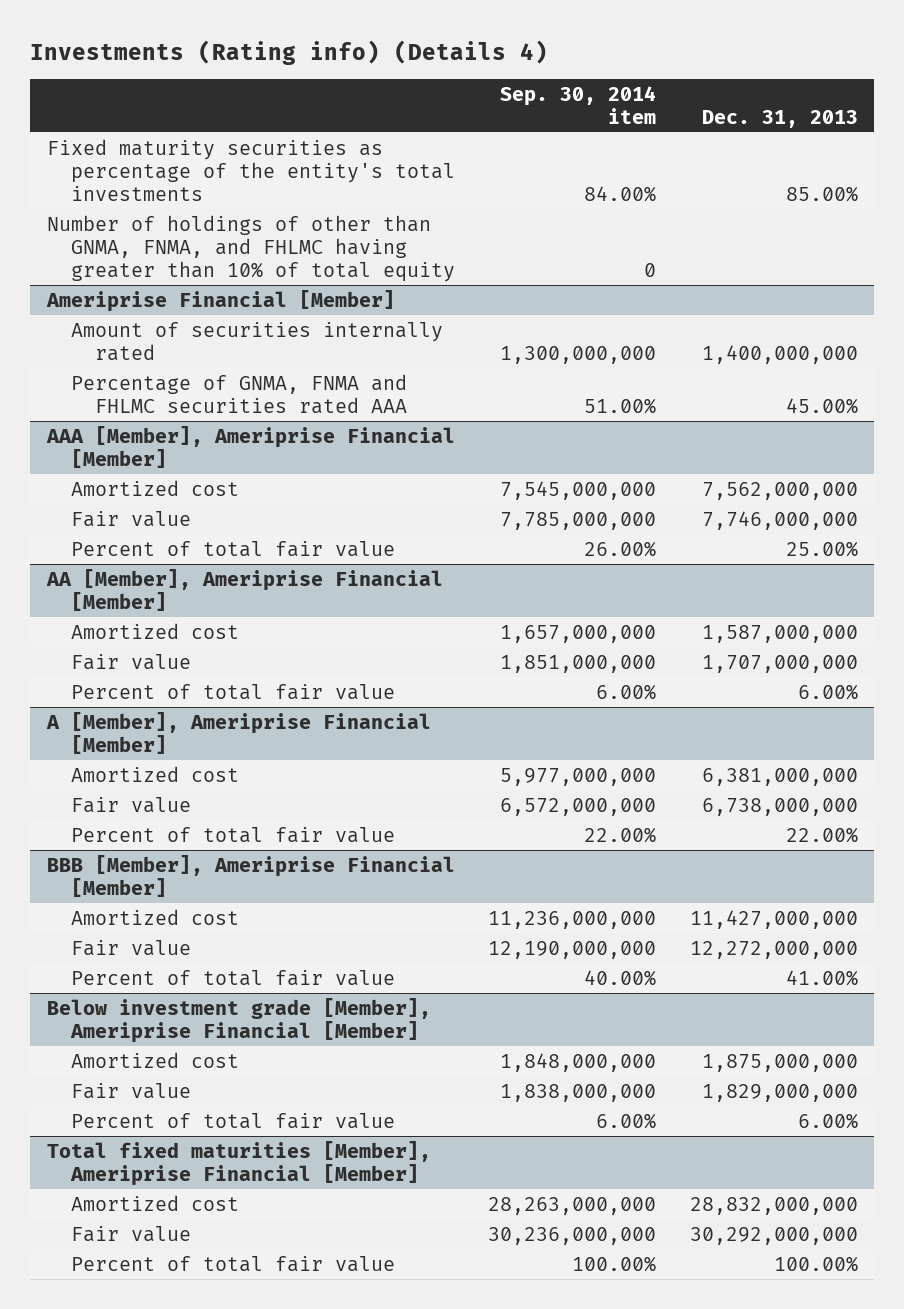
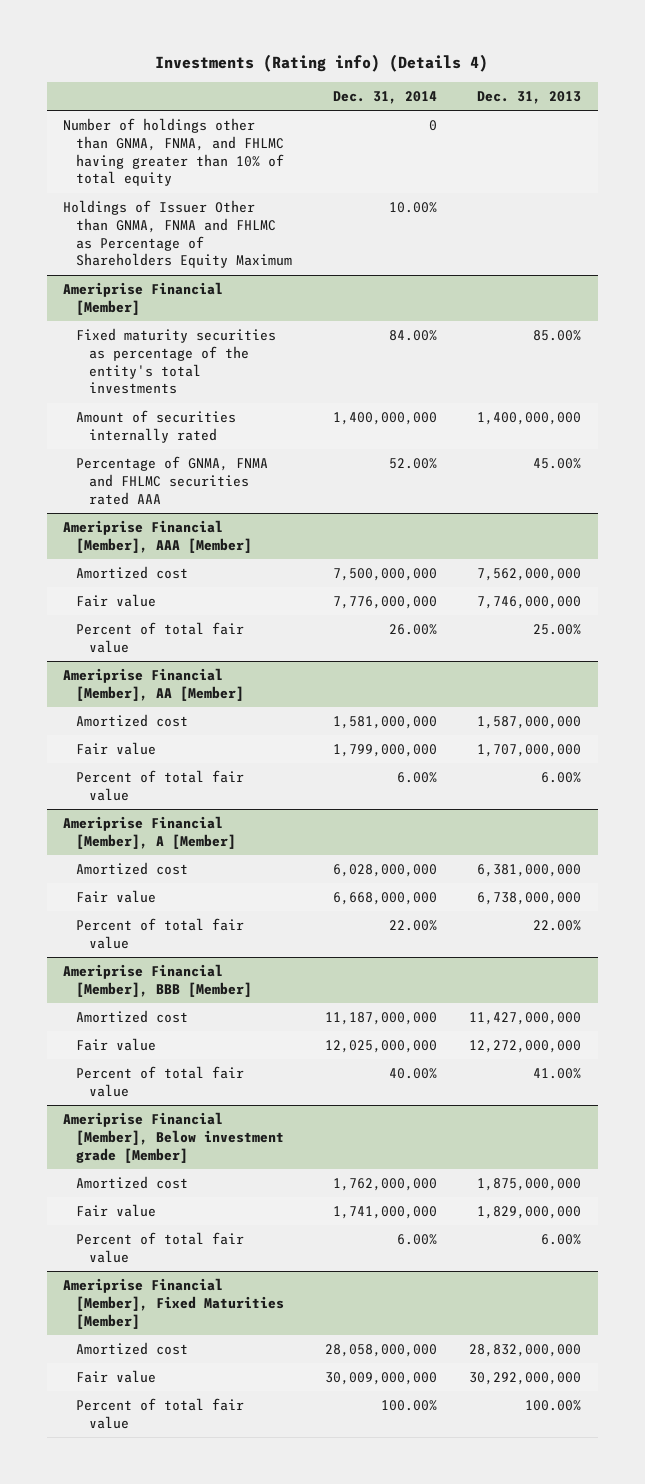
- | Sep. 30, 2014 item | Dec. 31, 2013
+ | Dec. 31, 2014 | Dec. 31, 2013
- Fixed maturity securities as percentage of the entity's total investments | 84.00% | 85.00%
- Number of holdings of other than GNMA, FNMA, and FHLMC having greater than 10% of total equity | 0 |
+ Number of holdings other than GNMA, FNMA, and FHLMC having greater than 10% of total equity | 0 |
+ Holdings of Issuer Other than GNMA, FNMA and FHLMC as Percentage of Shareholders Equity Maximum | 10.00% |
@ Ameriprise Financial [Member]
+ Fixed maturity securities as percentage of the entity's total investments | 84.00% | 85.00%
- AAA [Member], Ameriprise Financial [Member]
+ Ameriprise Financial [Member], AAA [Member]
- AA [Member], Ameriprise Financial [Member]
+ Ameriprise Financial [Member], AA [Member]
- A [Member], Ameriprise Financial [Member]
+ Ameriprise Financial [Member], A [Member]
- BBB [Member], Ameriprise Financial [Member]
+ Ameriprise Financial [Member], BBB [Member]
- Below investment grade [Member], Ameriprise Financial [Member]
+ Ameriprise Financial [Member], Below investment grade [Member]
- Total fixed maturities [Member], Ameriprise Financial [Member]
+ Ameriprise Financial [Member], Fixed Maturities [Member]

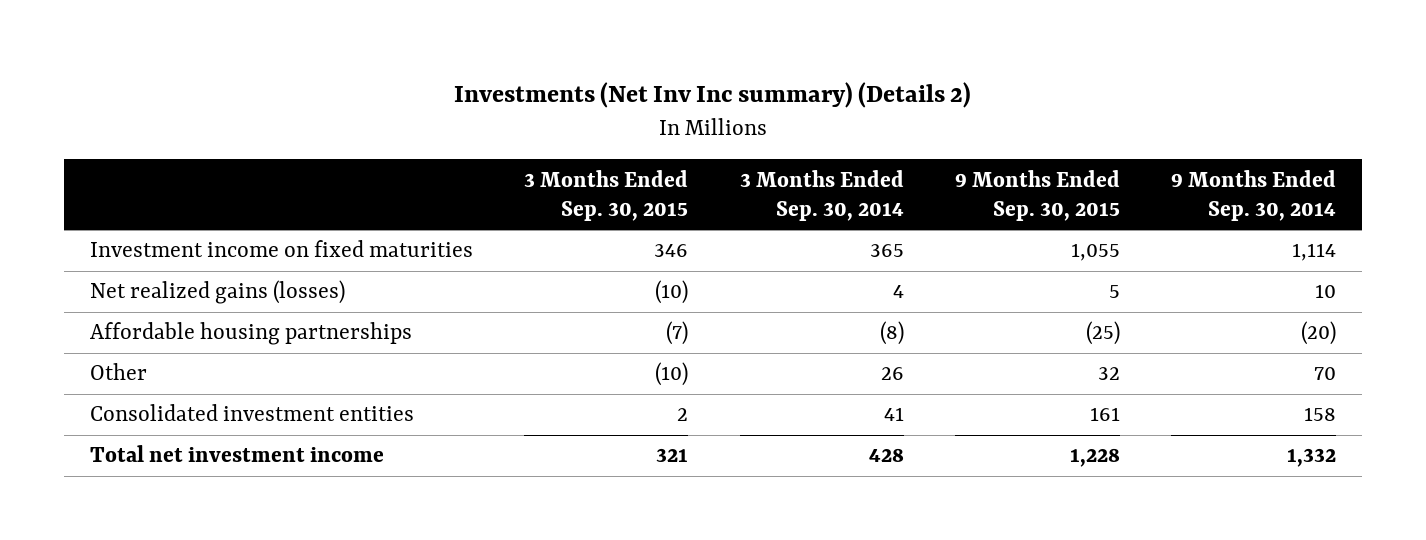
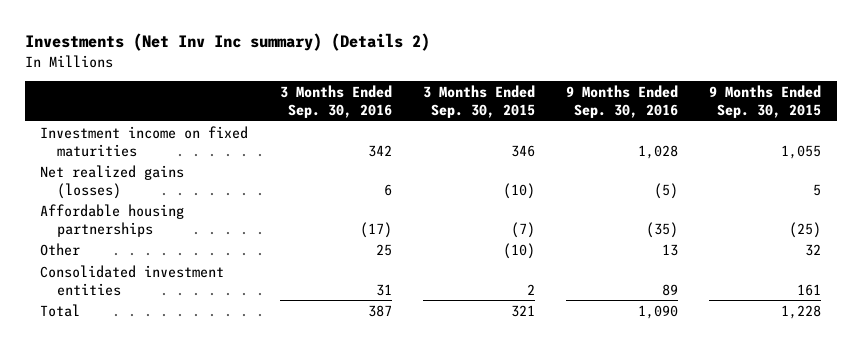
- | 3 Months Ended Sep. 30, 2015 | 3 Months Ended Sep. 30, 2014 | 9 Months Ended Sep. 30, 2015 | 9 Months Ended Sep. 30, 2014
+ | 3 Months Ended Sep. 30, 2016 | 3 Months Ended Sep. 30, 2015 | 9 Months Ended Sep. 30, 2016 | 9 Months Ended Sep. 30, 2015
- Total net investment income | 321 | 428 | 1,228 | 1,332
+ Total | 387 | 321 | 1,090 | 1,228

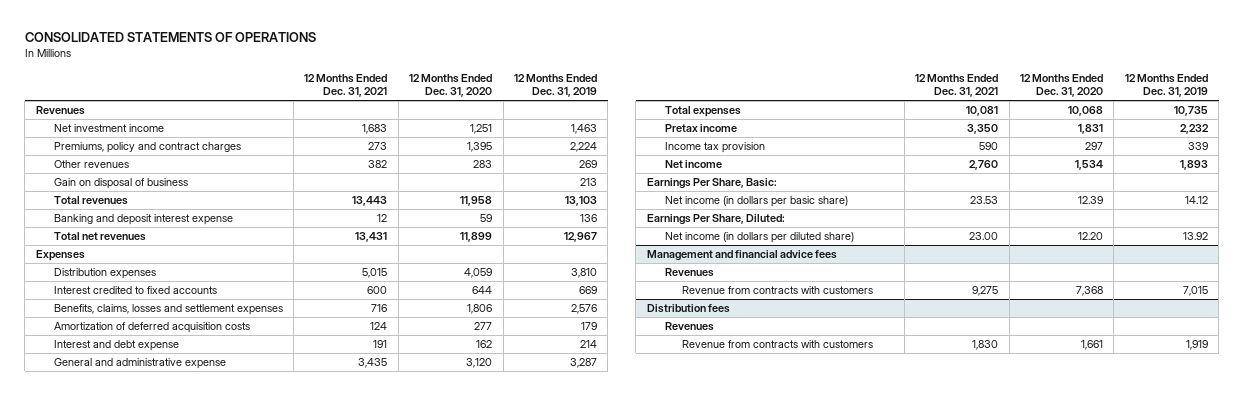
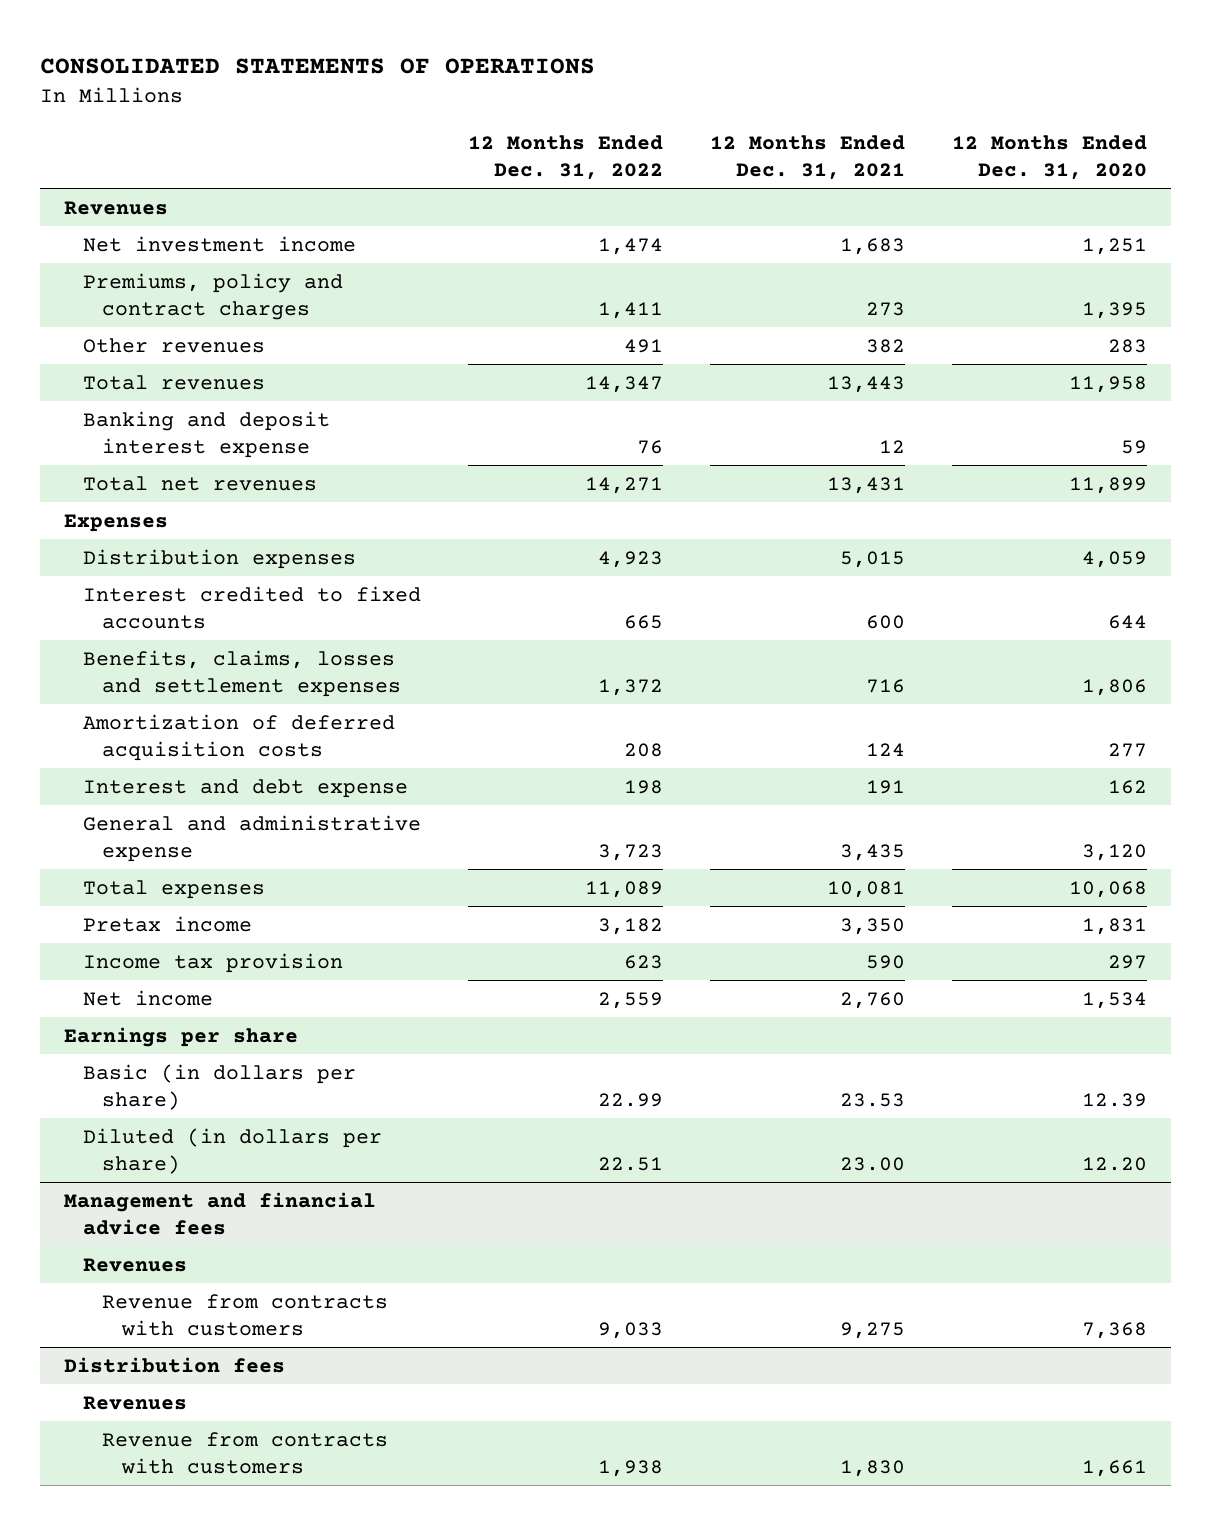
- | 12 Months Ended Dec. 31, 2021 | 12 Months Ended Dec. 31, 2020 | 12 Months Ended Dec. 31, 2019
+ | 12 Months Ended Dec. 31, 2022 | 12 Months Ended Dec. 31, 2021 | 12 Months Ended Dec. 31, 2020
- Gain on disposal of business | | | 213
- Earnings Per Share, Basic:
- Net income (in dollars per basic share) | 23.53 | 12.39 | 14.12
- Earnings Per Share, Diluted:
- Net income (in dollars per diluted share) | 23.00 | 12.20 | 13.92
+ Earnings per share
+ Basic (in dollars per share) | 22.99 | 23.53 | 12.39
+ Diluted (in dollars per share) | 22.51 | 23.00 | 12.20

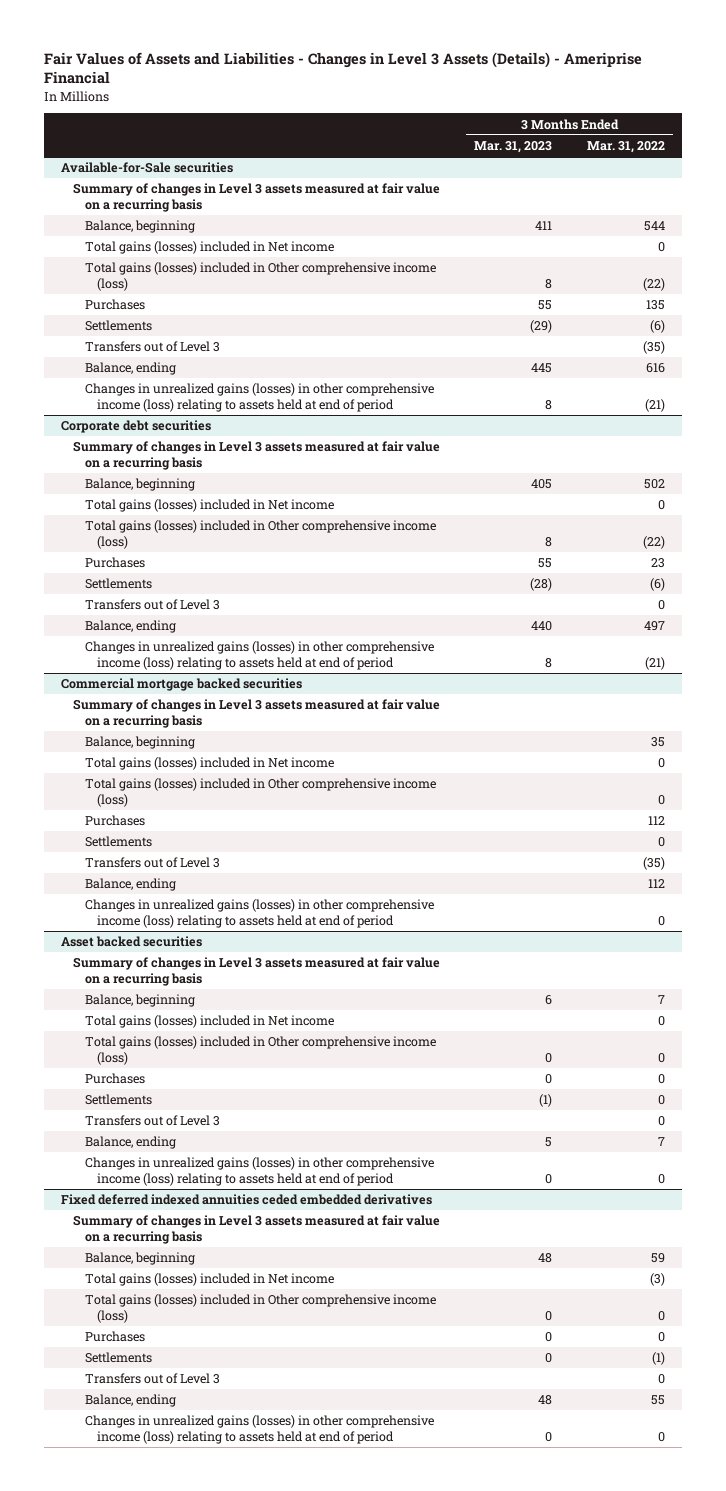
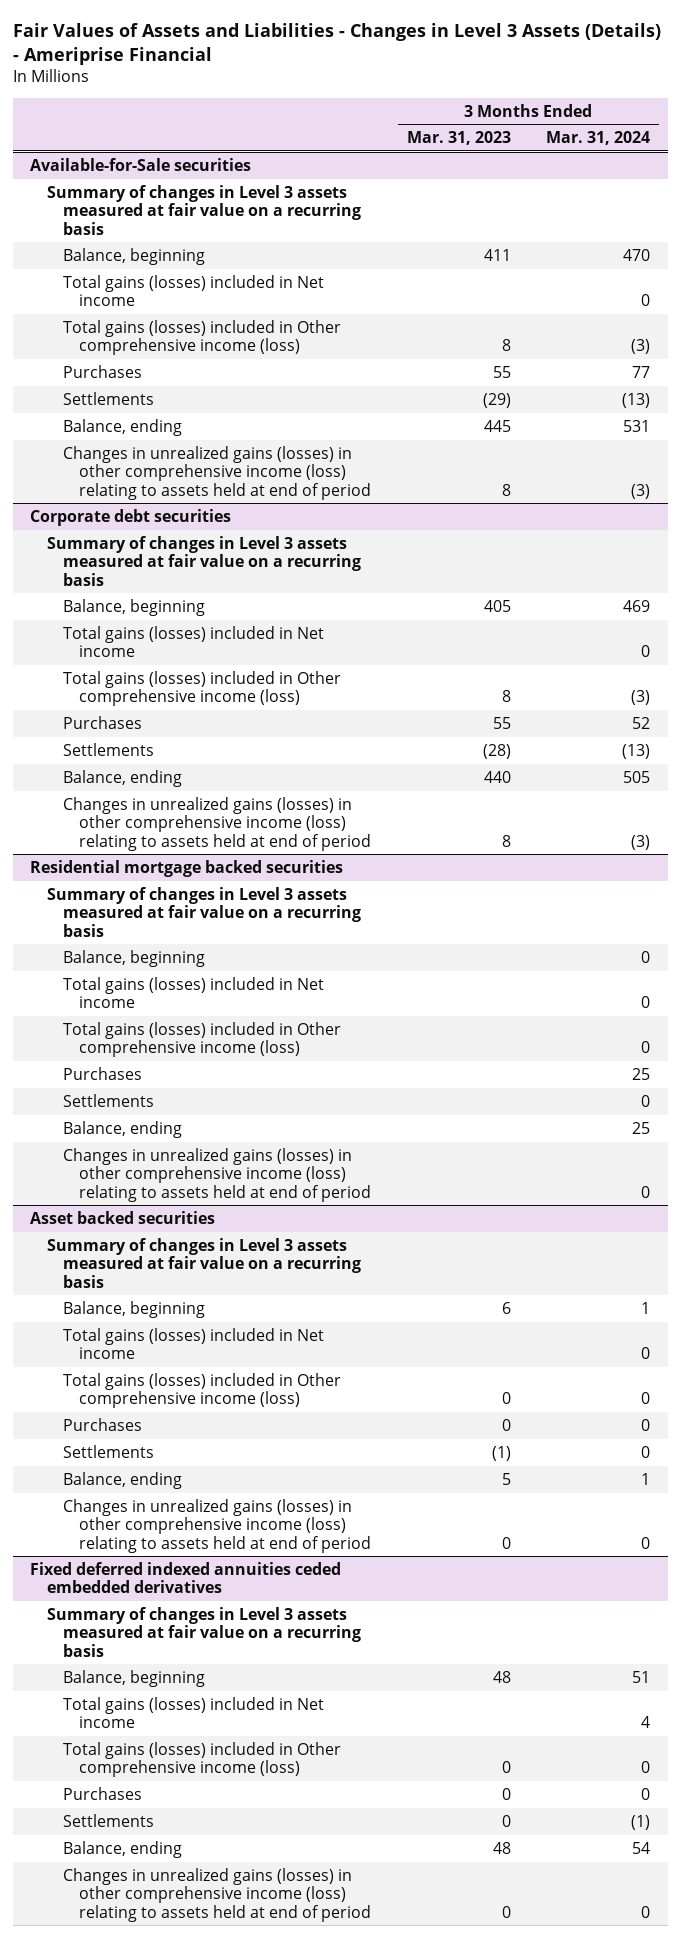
- | 3 Months Ended Mar. 31, 2023 | 3 Months Ended Mar. 31, 2022
+ | 3 Months Ended Mar. 31, 2023 | 3 Months Ended Mar. 31, 2024
@ Available-for-Sale securities
- Transfers out of Level 3 | | (35)
@ Corporate debt securities
- Transfers out of Level 3 | | 0
- Commercial mortgage backed securities
+ Residential mortgage backed securities
- Transfers out of Level 3 | | (35)
@ Asset backed securities
- Transfers out of Level 3 | | 0
@ Fixed deferred indexed annuities ceded embedded derivatives
- Transfers out of Level 3 | | 0

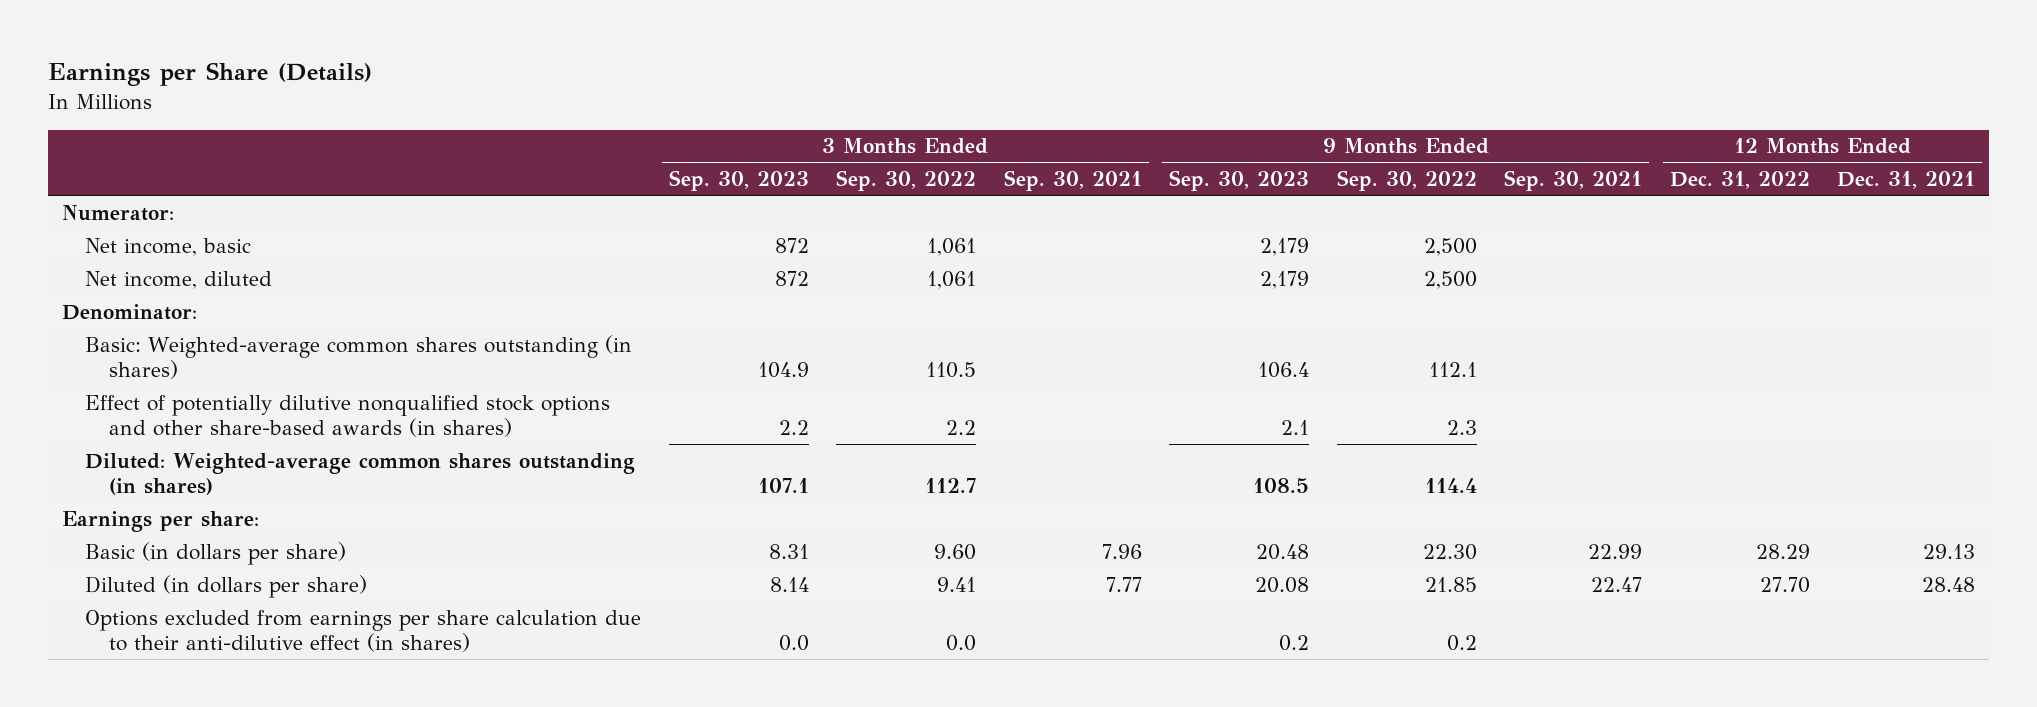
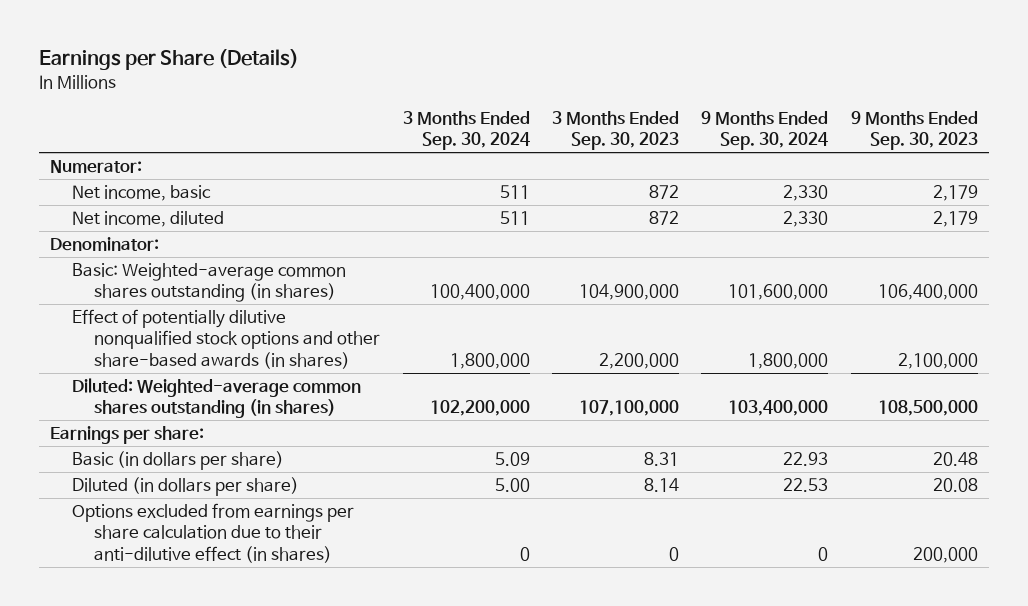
- | 3 Months Ended Sep. 30, 2023 | 3 Months Ended Sep. 30, 2022 | 3 Months Ended Sep. 30, 2021 | 9 Months Ended Sep. 30, 2023 | 9 Months Ended Sep. 30, 2022 | 9 Months Ended Sep. 30, 2021 | 12 Months Ended Dec. 31, 2022 | 12 Months Ended Dec. 31, 2021
+ | 3 Months Ended Sep. 30, 2024 | 3 Months Ended Sep. 30, 2023 | 9 Months Ended Sep. 30, 2024 | 9 Months Ended Sep. 30, 2023
- Basic: Weighted-average common shares outstanding (in shares) | 104.9 | 110.5 | | 106.4 | 112.1 | | |
- Effect of potentially dilutive nonqualified stock options and other share-based awards (in shares) | 2.2 | 2.2 | | 2.1 | 2.3 | | |
- Diluted: Weighted-average common shares outstanding (in shares) | 107.1 | 112.7 | | 108.5 | 114.4 | | |
+ Basic: Weighted-average common shares outstanding (in shares) | 100,400,000 | 104,900,000 | 101,600,000 | 106,400,000
+ Effect of potentially dilutive nonqualified stock options and other share-based awards (in shares) | 1,800,000 | 2,200,000 | 1,800,000 | 2,100,000
+ Diluted: Weighted-average common shares outstanding (in shares) | 102,200,000 | 107,100,000 | 103,400,000 | 108,500,000
- Options excluded from earnings per share calculation due to their anti-dilutive effect (in shares) | 0.0 | 0.0 | | 0.2 | 0.2 | | |
+ Options excluded from earnings per share calculation due to their anti-dilutive effect (in shares) | 0 | 0 | 0 | 200,000

